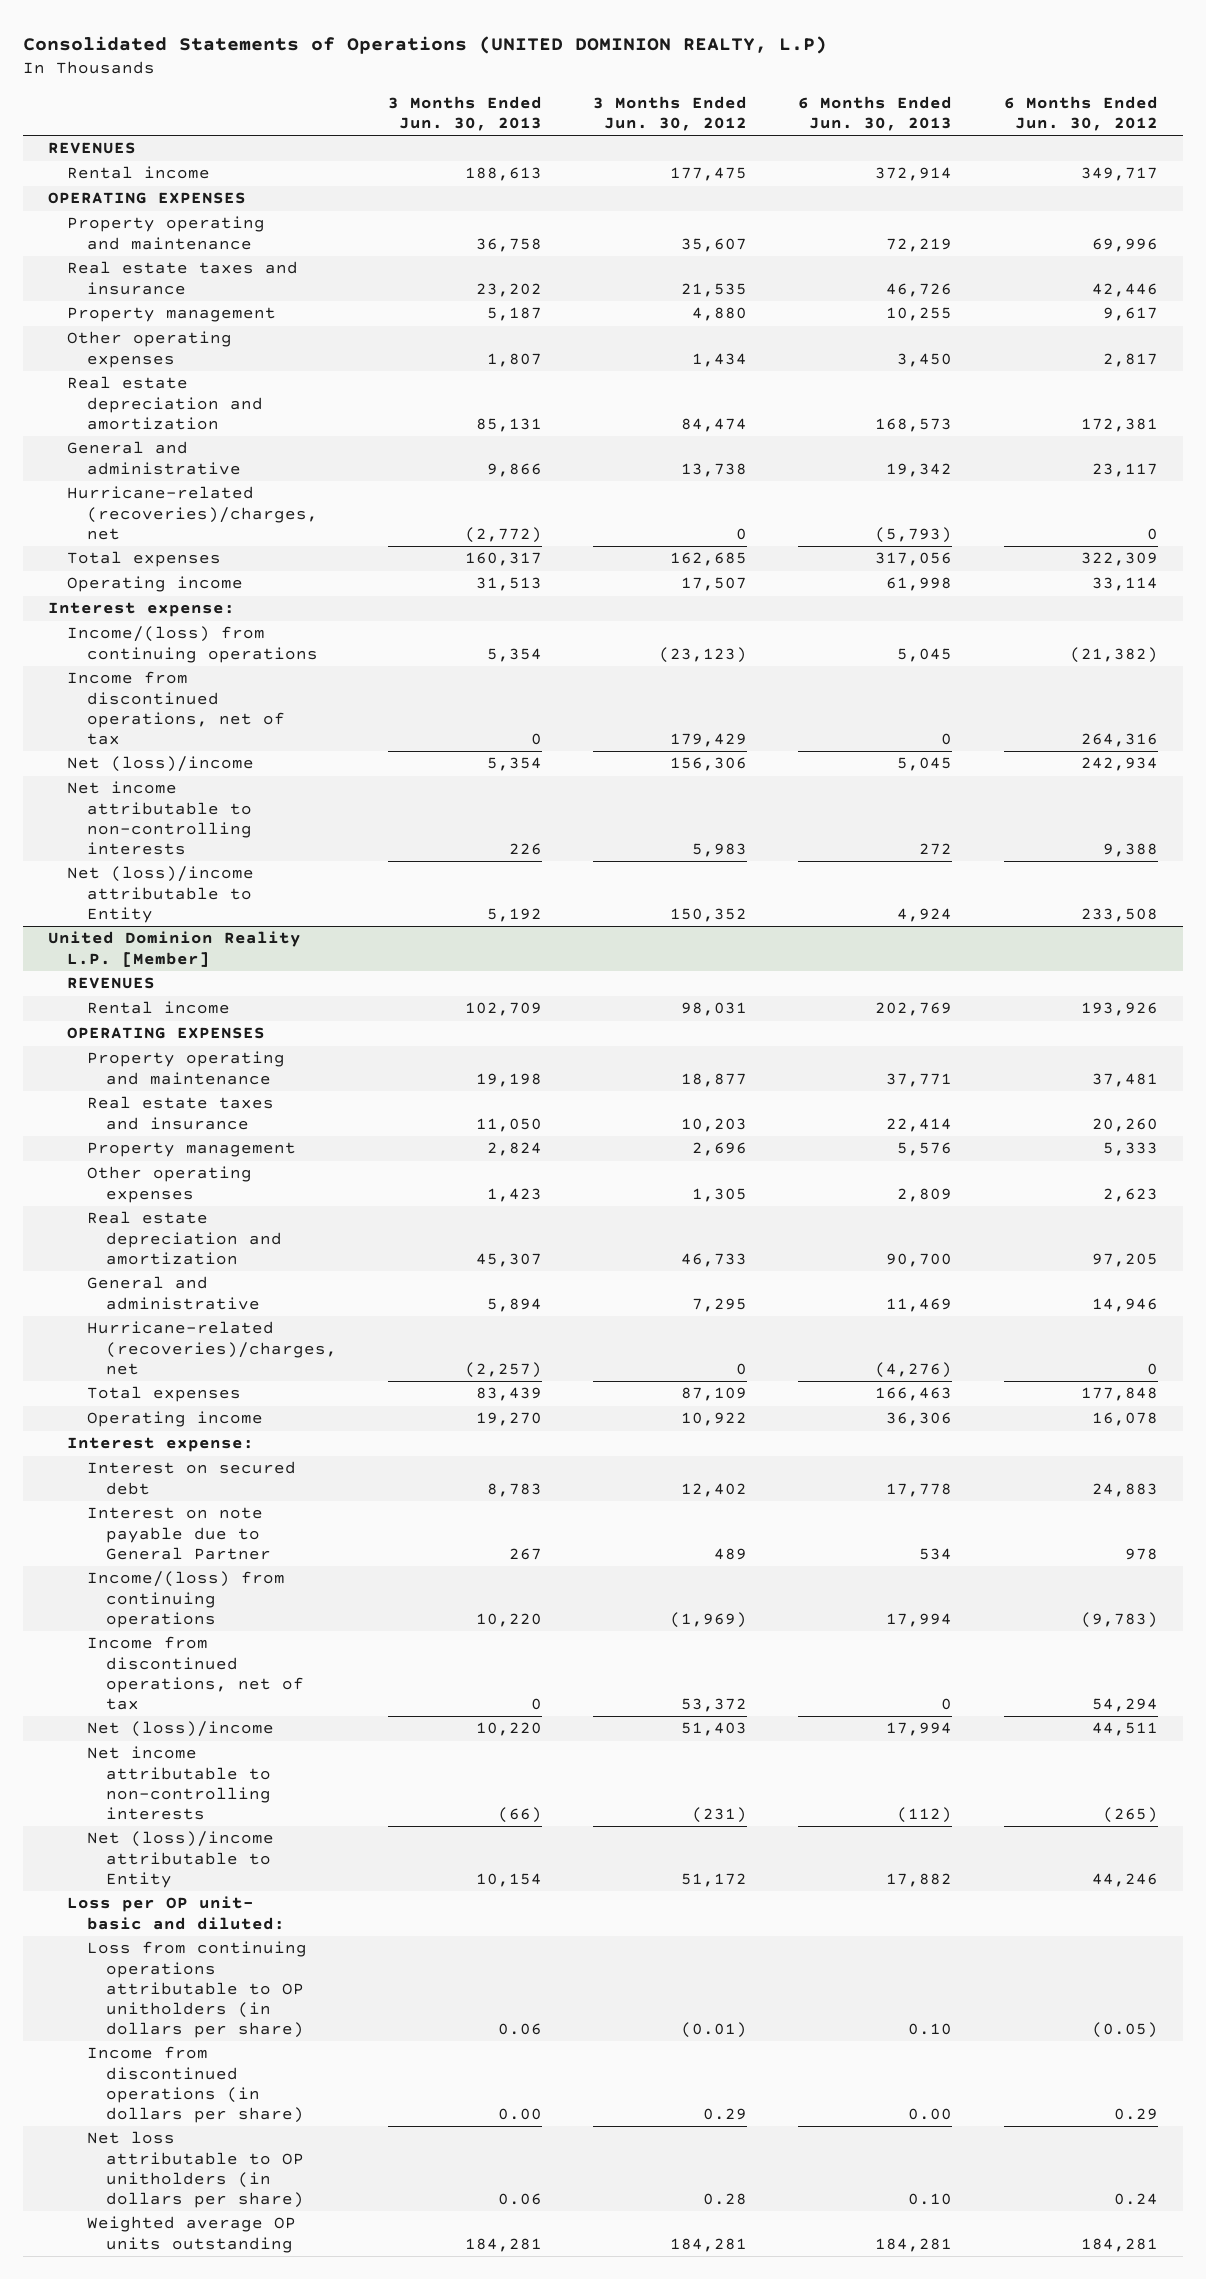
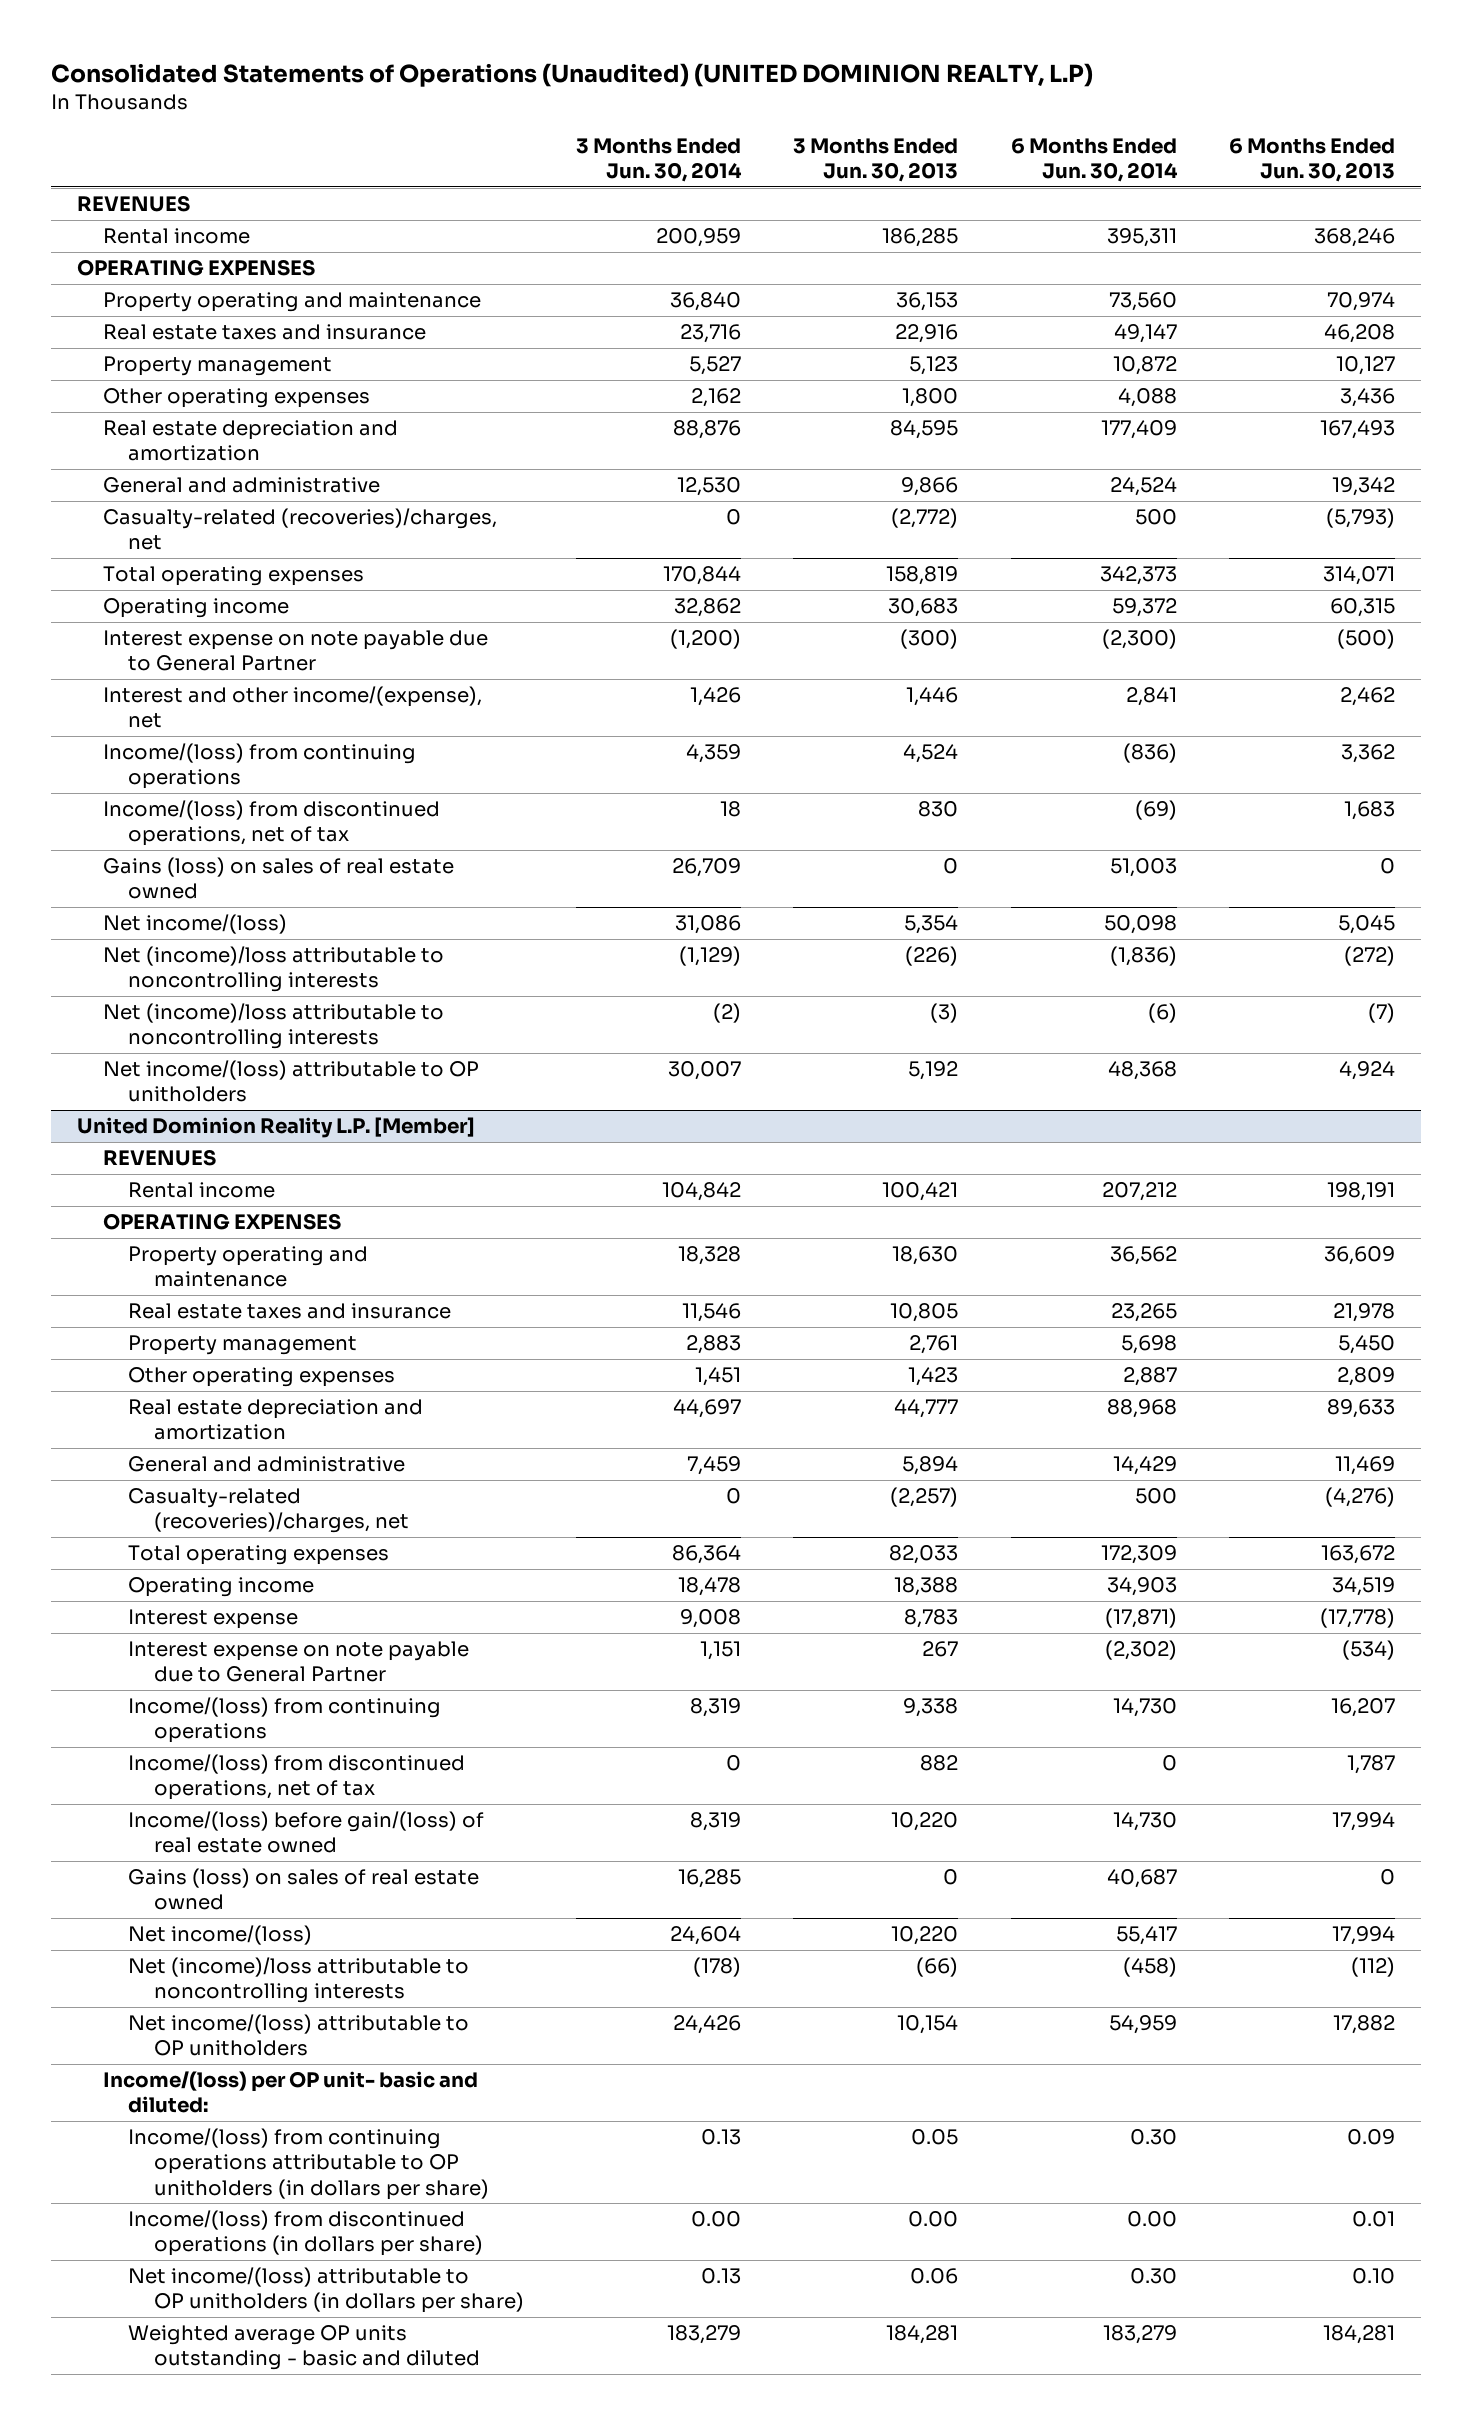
- Consolidated Statements of Operations (UNITED DOMINION REALTY, L.P)
+ Consolidated Statements of Operations (Unaudited) (UNITED DOMINION REALTY, L.P)
- | 3 Months Ended Jun. 30, 2013 | 3 Months Ended Jun. 30, 2012 | 6 Months Ended Jun. 30, 2013 | 6 Months Ended Jun. 30, 2012
+ | 3 Months Ended Jun. 30, 2014 | 3 Months Ended Jun. 30, 2013 | 6 Months Ended Jun. 30, 2014 | 6 Months Ended Jun. 30, 2013
- Rental income | 188,613 | 177,475 | 372,914 | 349,717
+ Rental income | 200,959 | 186,285 | 395,311 | 368,246
- Property operating and maintenance | 36,758 | 35,607 | 72,219 | 69,996
- Real estate taxes and insurance | 23,202 | 21,535 | 46,726 | 42,446
- Property management | 5,187 | 4,880 | 10,255 | 9,617
- Other operating expenses | 1,807 | 1,434 | 3,450 | 2,817
- Real estate depreciation and amortization | 85,131 | 84,474 | 168,573 | 172,381
+ Property operating and maintenance | 36,840 | 36,153 | 73,560 | 70,974
+ Real estate taxes and insurance | 23,716 | 22,916 | 49,147 | 46,208
+ Property management | 5,527 | 5,123 | 10,872 | 10,127
+ Other operating expenses | 2,162 | 1,800 | 4,088 | 3,436
+ Real estate depreciation and amortization | 88,876 | 84,595 | 177,409 | 167,493
- Hurricane-related (recoveries)/charges, net | (2,772) | 0 | (5,793) | 0
- Total expenses | 160,317 | 162,685 | 317,056 | 322,309
- Operating income | 31,513 | 17,507 | 61,998 | 33,114
- Interest expense:
- Income/(loss) from continuing operations | 5,354 | (23,123) | 5,045 | (21,382)
- Income from discontinued operations, net of tax | 0 | 179,429 | 0 | 264,316
- Net (loss)/income | 5,354 | 156,306 | 5,045 | 242,934
- Net income attributable to non-controlling interests | 226 | 5,983 | 272 | 9,388
- Net (loss)/income attributable to Entity | 5,192 | 150,352 | 4,924 | 233,508
+ Casualty-related (recoveries)/charges, net | 0 | (2,772) | 500 | (5,793)
+ Total operating expenses | 170,844 | 158,819 | 342,373 | 314,071
+ Operating income | 32,862 | 30,683 | 59,372 | 60,315
+ Interest expense on note payable due to General Partner | (1,200) | (300) | (2,300) | (500)
+ Interest and other income/(expense), net | 1,426 | 1,446 | 2,841 | 2,462
+ Income/(loss) from continuing operations | 4,359 | 4,524 | (836) | 3,362
+ Income/(loss) from discontinued operations, net of tax | 18 | 830 | (69) | 1,683
+ Gains (loss) on sales of real estate owned | 26,709 | 0 | 51,003 | 0
+ Net income/(loss) | 31,086 | 5,354 | 50,098 | 5,045
+ Net (income)/loss attributable to noncontrolling interests | (1,129) | (226) | (1,836) | (272)
+ Net (income)/loss attributable to noncontrolling interests | (2) | (3) | (6) | (7)
+ Net income/(loss) attributable to OP unitholders | 30,007 | 5,192 | 48,368 | 4,924
@ United Dominion Reality L.P. [Member]
- Rental income | 102,709 | 98,031 | 202,769 | 193,926
+ Rental income | 104,842 | 100,421 | 207,212 | 198,191
- Property operating and maintenance | 19,198 | 18,877 | 37,771 | 37,481
- Real estate taxes and insurance | 11,050 | 10,203 | 22,414 | 20,260
- Property management | 2,824 | 2,696 | 5,576 | 5,333
+ Property operating and maintenance | 18,328 | 18,630 | 36,562 | 36,609
+ Real estate taxes and insurance | 11,546 | 10,805 | 23,265 | 21,978
+ Property management | 2,883 | 2,761 | 5,698 | 5,450
- Real estate depreciation and amortization | 45,307 | 46,733 | 90,700 | 97,205
+ Real estate depreciation and amortization | 44,697 | 44,777 | 88,968 | 89,633
- Hurricane-related (recoveries)/charges, net | (2,257) | 0 | (4,276) | 0
- Total expenses | 83,439 | 87,109 | 166,463 | 177,848
- Operating income | 19,270 | 10,922 | 36,306 | 16,078
- Interest expense:
- Interest on secured debt | 8,783 | 12,402 | 17,778 | 24,883
- Interest on note payable due to General Partner | 267 | 489 | 534 | 978
- Income/(loss) from continuing operations | 10,220 | (1,969) | 17,994 | (9,783)
- Income from discontinued operations, net of tax | 0 | 53,372 | 0 | 54,294
- Net (loss)/income | 10,220 | 51,403 | 17,994 | 44,511
- Net income attributable to non-controlling interests | (66) | (231) | (112) | (265)
- Net (loss)/income attributable to Entity | 10,154 | 51,172 | 17,882 | 44,246
- Loss per OP unit- basic and diluted:
- Loss from continuing operations attributable to OP unitholders (in dollars per share) | 0.06 | (0.01) | 0.10 | (0.05)
- Income from discontinued operations (in dollars per share) | 0.00 | 0.29 | 0.00 | 0.29
- Net loss attributable to OP unitholders (in dollars per share) | 0.06 | 0.28 | 0.10 | 0.24
- Weighted average OP units outstanding | 184,281 | 184,281 | 184,281 | 184,281
+ Casualty-related (recoveries)/charges, net | 0 | (2,257) | 500 | (4,276)
+ Total operating expenses | 86,364 | 82,033 | 172,309 | 163,672
+ Operating income | 18,478 | 18,388 | 34,903 | 34,519
+ Interest expense | 9,008 | 8,783 | (17,871) | (17,778)
+ Interest expense on note payable due to General Partner | 1,151 | 267 | (2,302) | (534)
+ Income/(loss) from continuing operations | 8,319 | 9,338 | 14,730 | 16,207
+ Income/(loss) from discontinued operations, net of tax | 0 | 882 | 0 | 1,787
+ Income/(loss) before gain/(loss) of real estate owned | 8,319 | 10,220 | 14,730 | 17,994
+ Gains (loss) on sales of real estate owned | 16,285 | 0 | 40,687 | 0
+ Net income/(loss) | 24,604 | 10,220 | 55,417 | 17,994
+ Net (income)/loss attributable to noncontrolling interests | (178) | (66) | (458) | (112)
+ Net income/(loss) attributable to OP unitholders | 24,426 | 10,154 | 54,959 | 17,882
+ Income/(loss) per OP unit- basic and diluted:
+ Income/(loss) from continuing operations attributable to OP unitholders (in dollars per share) | 0.13 | 0.05 | 0.30 | 0.09
+ Income/(loss) from discontinued operations (in dollars per share) | 0.00 | 0.00 | 0.00 | 0.01
+ Net income/(loss) attributable to OP unitholders (in dollars per share) | 0.13 | 0.06 | 0.30 | 0.10
+ Weighted average OP units outstanding - basic and diluted | 183,279 | 184,281 | 183,279 | 184,281

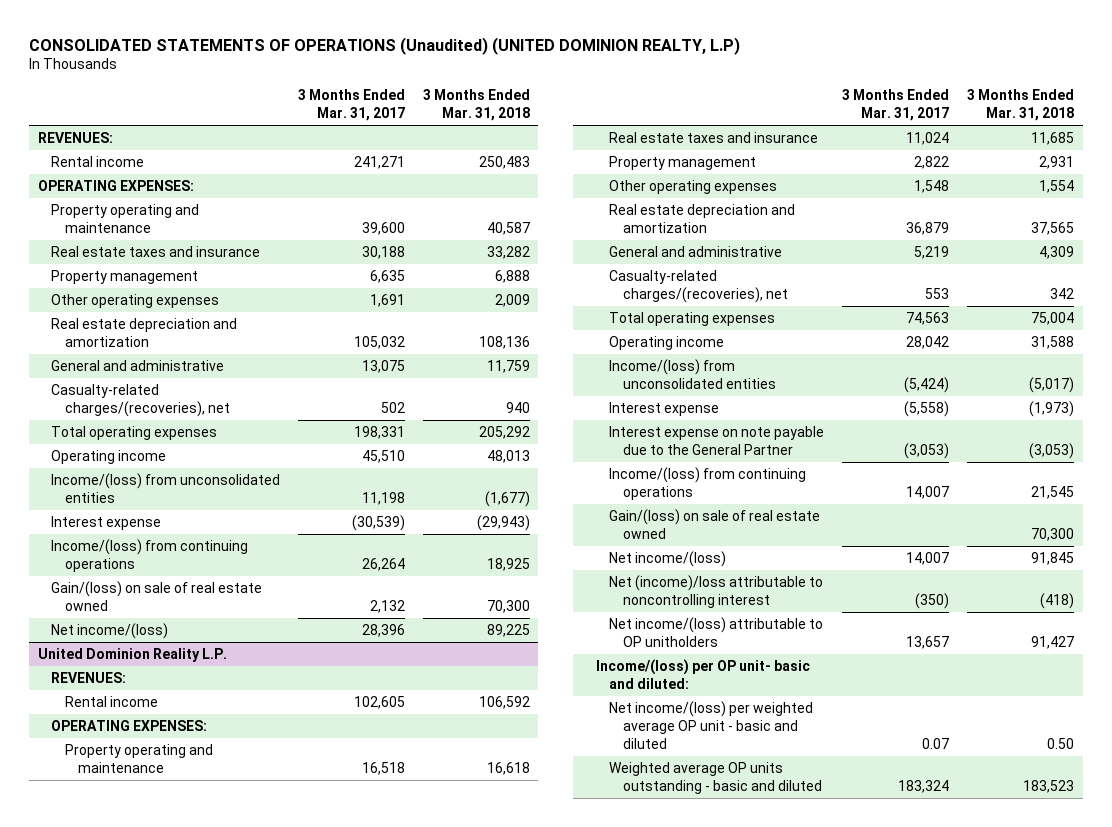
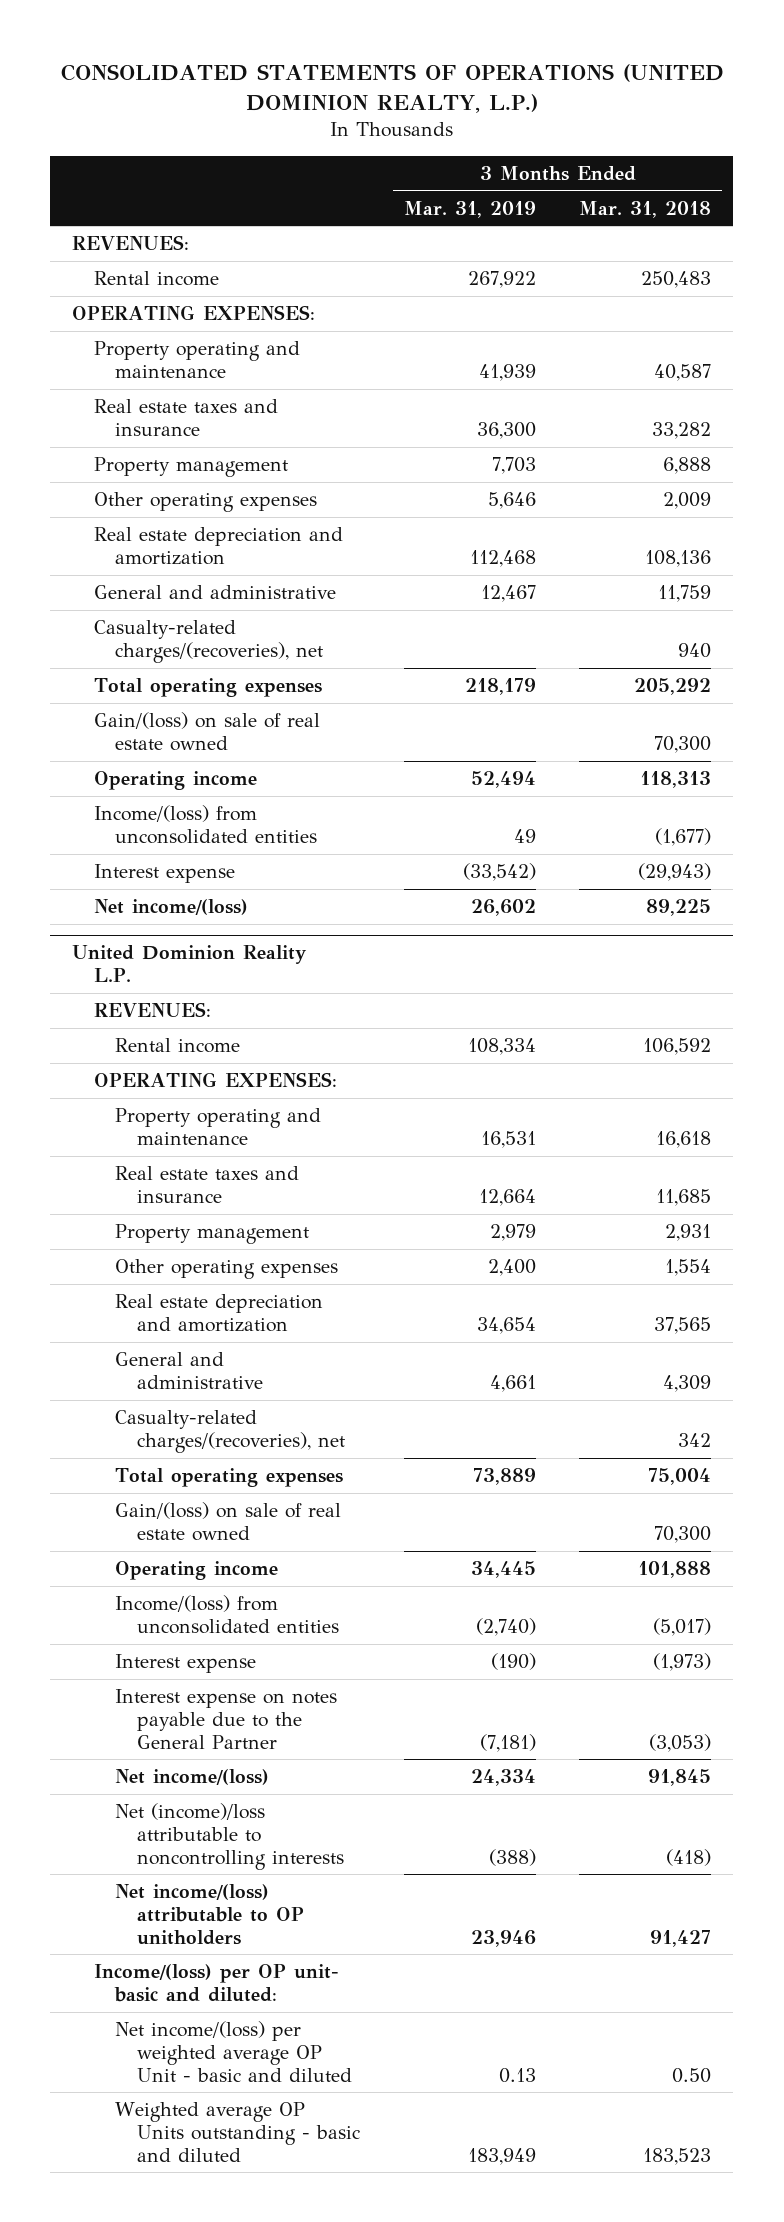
- CONSOLIDATED STATEMENTS OF OPERATIONS (Unaudited) (UNITED DOMINION REALTY, L.P)
+ CONSOLIDATED STATEMENTS OF OPERATIONS (UNITED DOMINION REALTY, L.P.)
- | 3 Months Ended Mar. 31, 2017 | 3 Months Ended Mar. 31, 2018
+ | 3 Months Ended Mar. 31, 2019 | 3 Months Ended Mar. 31, 2018
- Operating income | 45,510 | 48,013
moved up: Gain/(loss) on sale of real estate owned | | 70,300
+ Operating income | 52,494 | 118,313
- Income/(loss) from continuing operations | 26,264 | 18,925
@ United Dominion Reality L.P.
- Operating income | 28,042 | 31,588
moved up: Gain/(loss) on sale of real estate owned | | 70,300
+ Operating income | 34,445 | 101,888
- Interest expense on note payable due to the General Partner | (3,053) | (3,053)
- Income/(loss) from continuing operations | 14,007 | 21,545
+ Interest expense on notes payable due to the General Partner | (7,181) | (3,053)
- Net (income)/loss attributable to noncontrolling interest | (350) | (418)
+ Net (income)/loss attributable to noncontrolling interests | (388) | (418)
- Net income/(loss) per weighted average OP unit - basic and diluted | 0.07 | 0.50
- Weighted average OP units outstanding - basic and diluted | 183,324 | 183,523
+ Net income/(loss) per weighted average OP Unit - basic and diluted | 0.13 | 0.50
+ Weighted average OP Units outstanding - basic and diluted | 183,949 | 183,523

